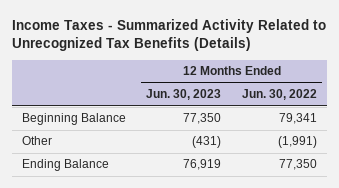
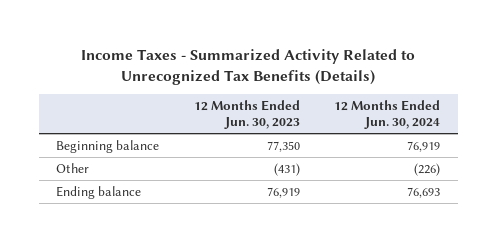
- | 12 Months Ended Jun. 30, 2023 | 12 Months Ended Jun. 30, 2022
+ | 12 Months Ended Jun. 30, 2023 | 12 Months Ended Jun. 30, 2024
- Beginning Balance | 77,350 | 79,341
+ Beginning balance | 77,350 | 76,919
- Ending Balance | 76,919 | 77,350
+ Ending balance | 76,919 | 76,693

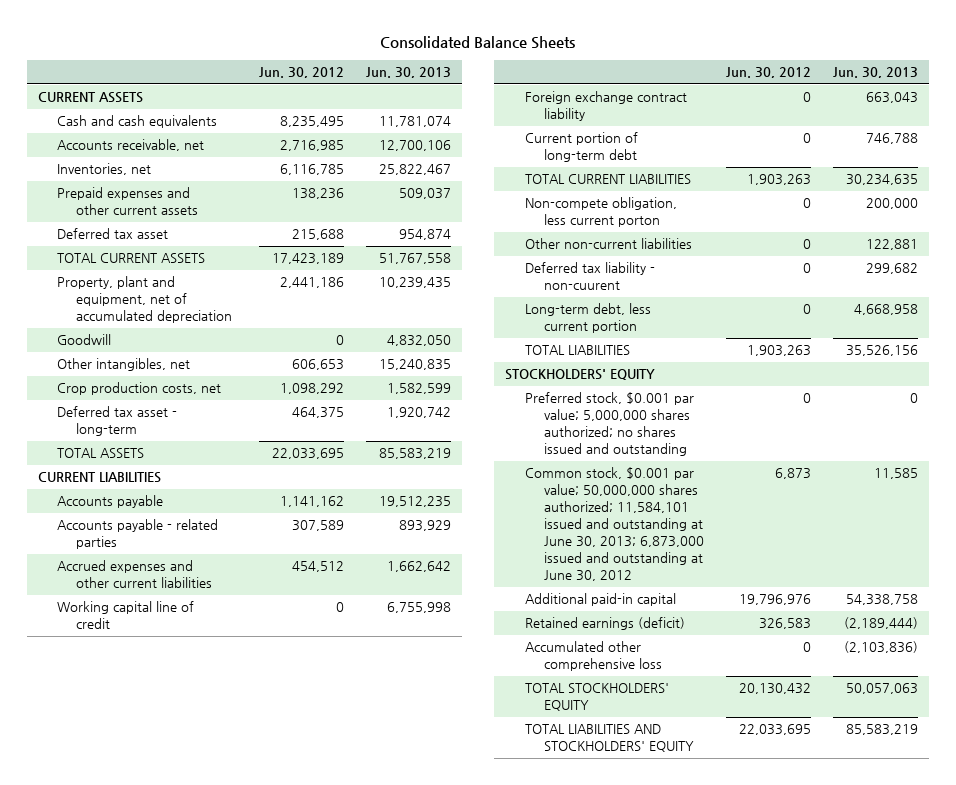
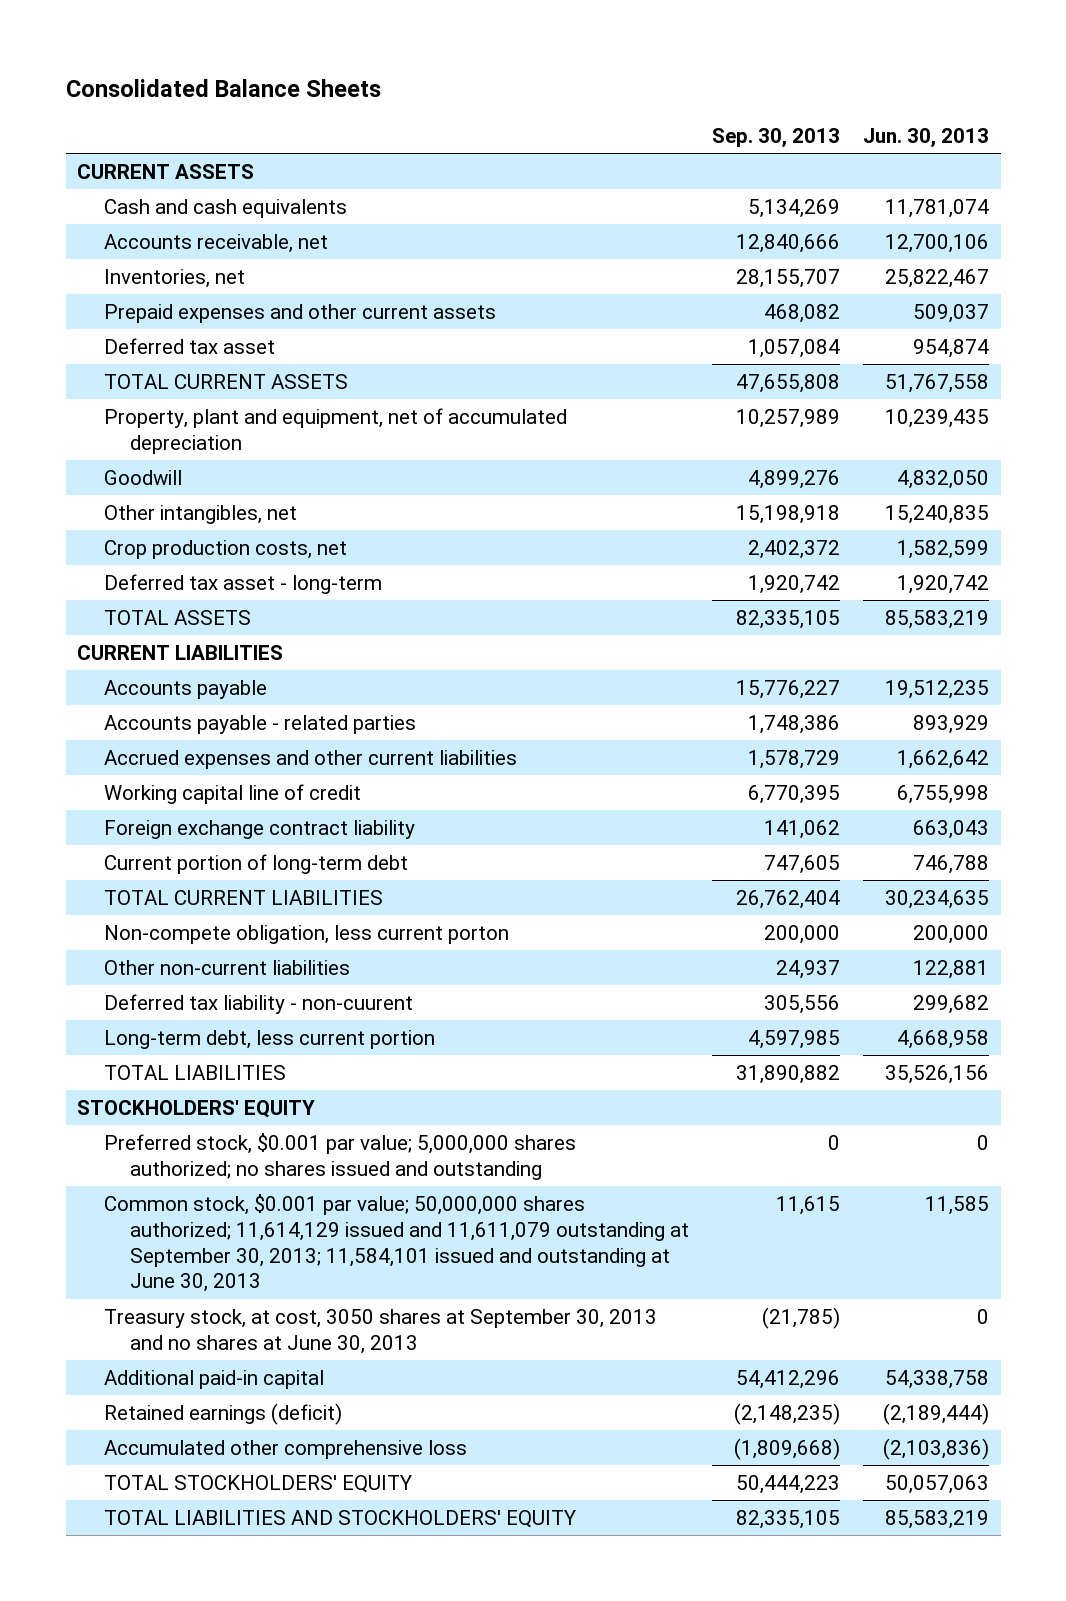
- | Jun. 30, 2012 | Jun. 30, 2013
+ | Sep. 30, 2013 | Jun. 30, 2013
- Common stock, $0.001 par value; 50,000,000 shares authorized; 11,584,101 issued and outstanding at June 30, 2013; 6,873,000 issued and outstanding at June 30, 2012 | 6,873 | 11,585
+ Common stock, $0.001 par value; 50,000,000 shares authorized; 11,614,129 issued and 11,611,079 outstanding at September 30, 2013; 11,584,101 issued and outstanding at June 30, 2013 | 11,615 | 11,585
+ Treasury stock, at cost, 3050 shares at September 30, 2013 and no shares at June 30, 2013 | (21,785) | 0

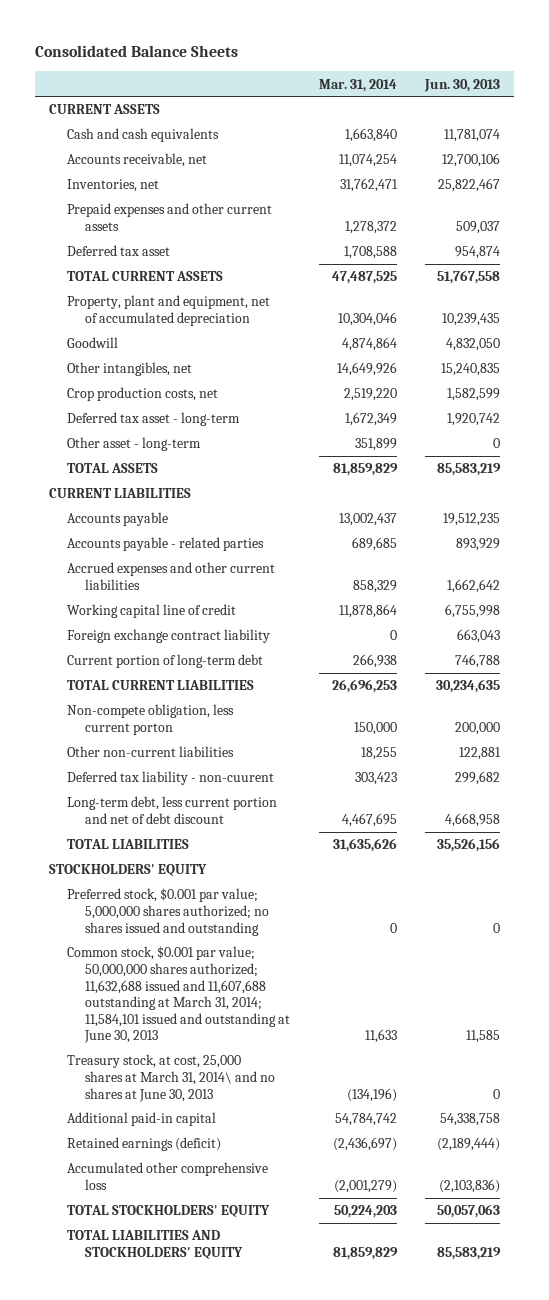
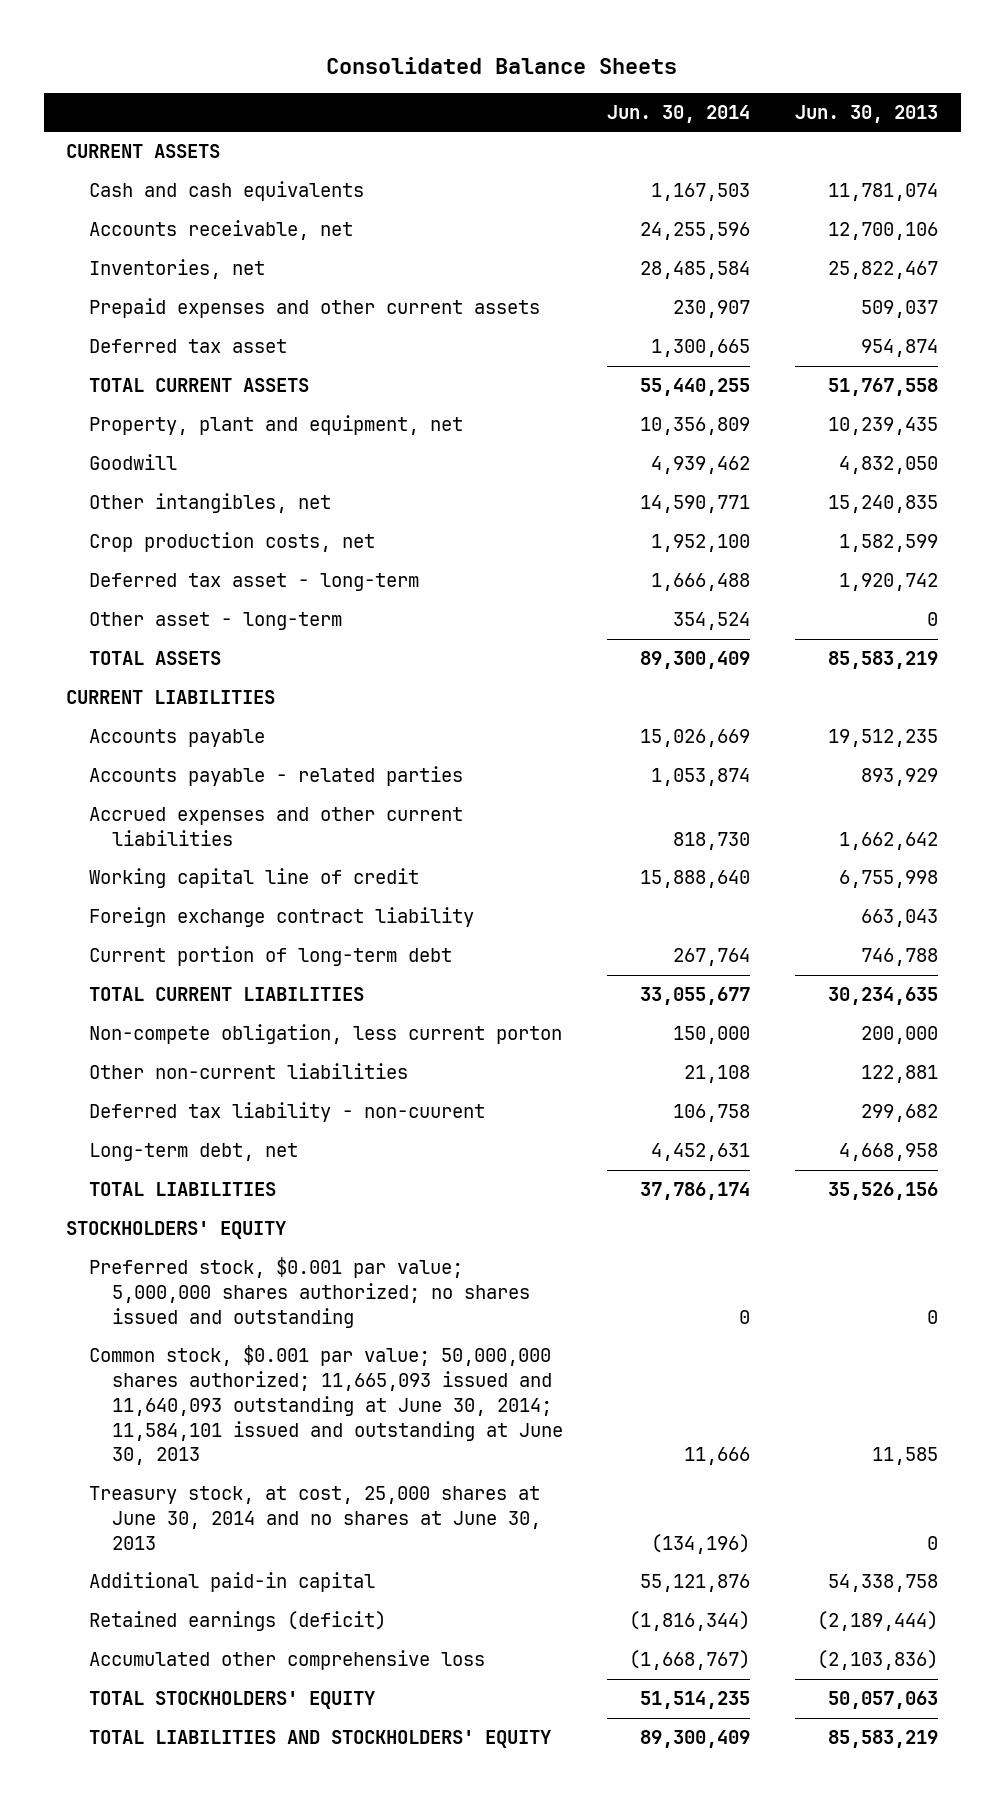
- | Mar. 31, 2014 | Jun. 30, 2013
+ | Jun. 30, 2014 | Jun. 30, 2013
- Property, plant and equipment, net of accumulated depreciation | 10,304,046 | 10,239,435
+ Property, plant and equipment, net | 10,356,809 | 10,239,435
- Long-term debt, less current portion and net of debt discount | 4,467,695 | 4,668,958
+ Long-term debt, net | 4,452,631 | 4,668,958
- Common stock, $0.001 par value; 50,000,000 shares authorized; 11,632,688 issued and 11,607,688 outstanding at March 31, 2014; 11,584,101 issued and outstanding at June 30, 2013 | 11,633 | 11,585
- Treasury stock, at cost, 25,000 shares at March 31, 2014\ and no shares at June 30, 2013 | (134,196) | 0
+ Common stock, $0.001 par value; 50,000,000 shares authorized; 11,665,093 issued and 11,640,093 outstanding at June 30, 2014; 11,584,101 issued and outstanding at June 30, 2013 | 11,666 | 11,585
+ Treasury stock, at cost, 25,000 shares at June 30, 2014 and no shares at June 30, 2013 | (134,196) | 0

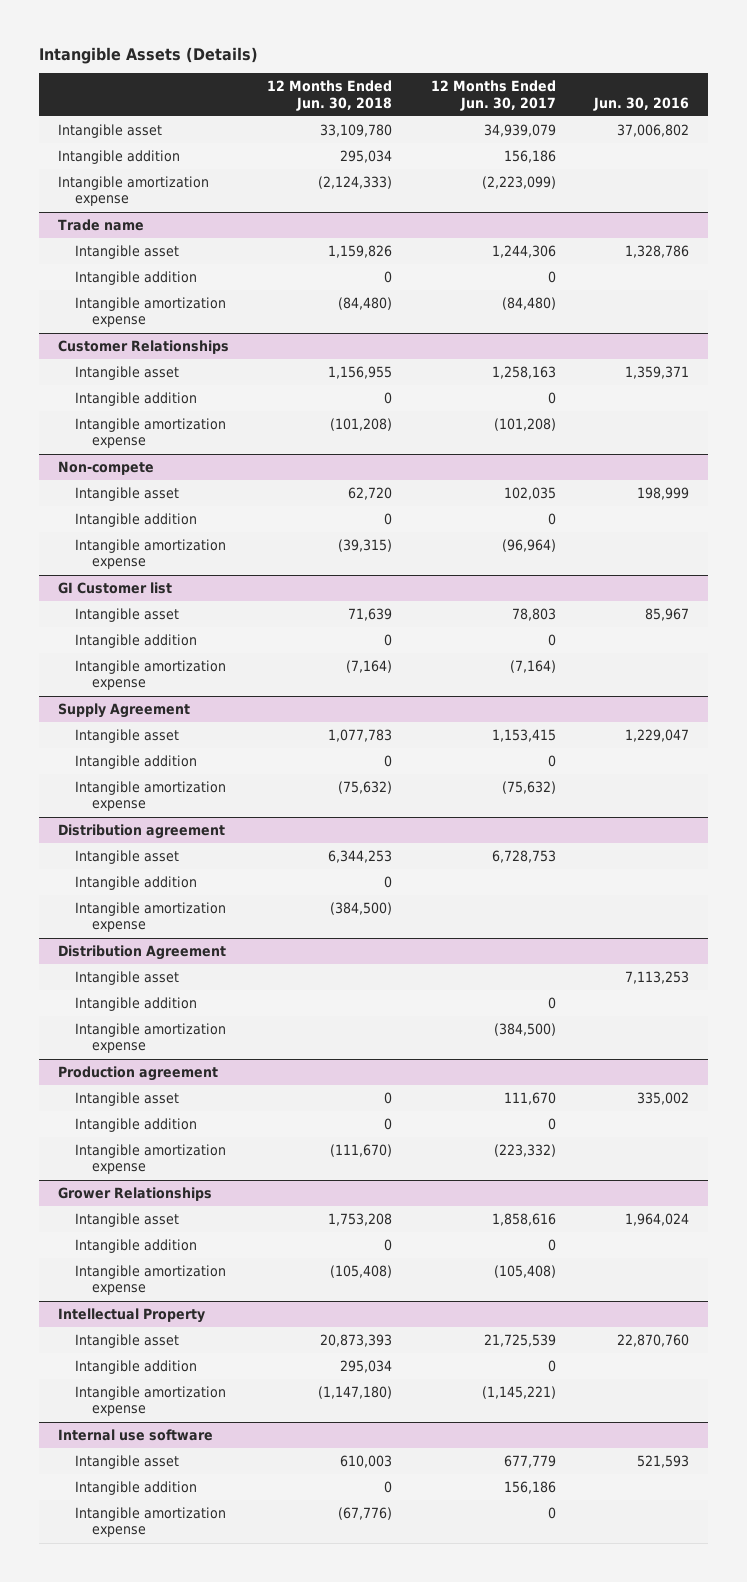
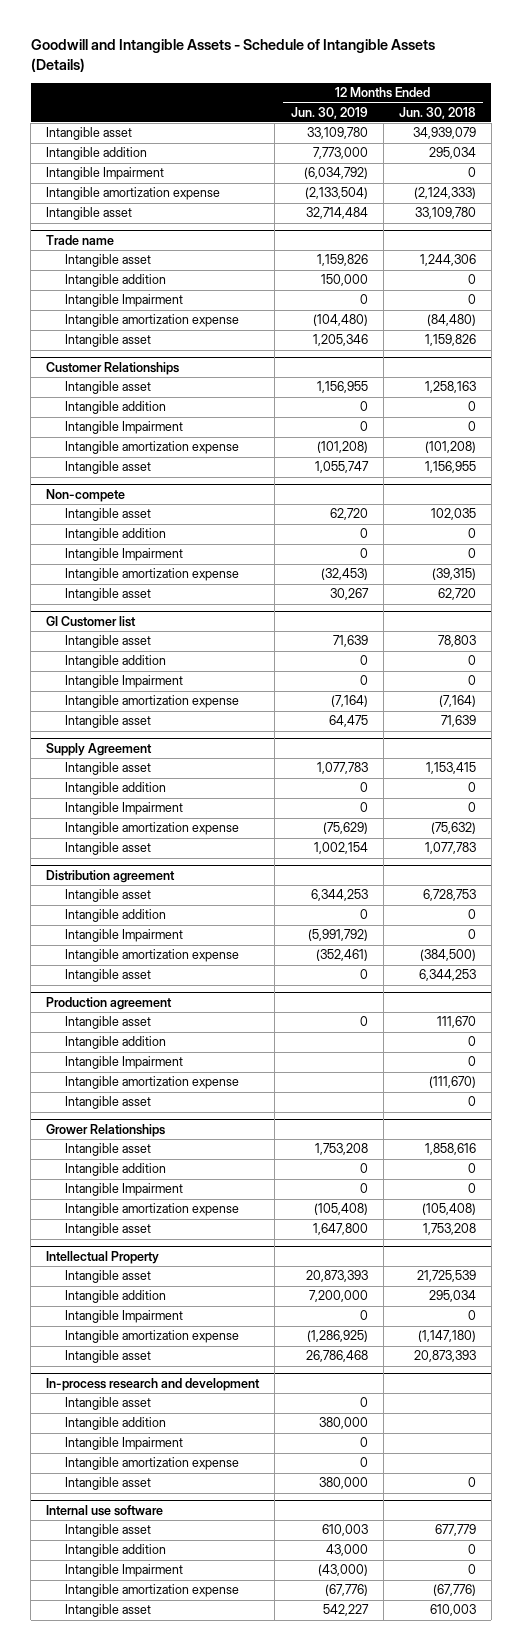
- Intangible Assets (Details)
+ Goodwill and Intangible Assets - Schedule of Intangible Assets (Details)
- | 12 Months Ended Jun. 30, 2018 | 12 Months Ended Jun. 30, 2017 | Jun. 30, 2016
+ | 12 Months Ended Jun. 30, 2019 | 12 Months Ended Jun. 30, 2018
+ Intangible asset | 33,109,780 | 34,939,079
+ Intangible Impairment | (6,034,792) | 0
moved down: Intangible asset | 32,714,484 | 33,109,780
@ Trade name
+ Intangible asset | 1,159,826 | 1,244,306
+ Intangible Impairment | 0 | 0
moved down: Intangible asset | 1,205,346 | 1,159,826
@ Customer Relationships
+ Intangible asset | 1,156,955 | 1,258,163
+ Intangible Impairment | 0 | 0
moved down: Intangible asset | 1,055,747 | 1,156,955
@ Non-compete
+ Intangible asset | 62,720 | 102,035
+ Intangible Impairment | 0 | 0
moved down: Intangible asset | 30,267 | 62,720
@ GI Customer list
+ Intangible asset | 71,639 | 78,803
+ Intangible Impairment | 0 | 0
moved down: Intangible asset | 64,475 | 71,639
@ Supply Agreement
+ Intangible asset | 1,077,783 | 1,153,415
+ Intangible Impairment | 0 | 0
moved down: Intangible asset | 1,002,154 | 1,077,783
@ Distribution agreement
+ Intangible asset | 6,344,253 | 6,728,753
+ Intangible Impairment | (5,991,792) | 0
- Distribution Agreement
- Intangible asset | | | 7,113,253
- Intangible addition | | 0 |
- Intangible amortization expense | | (384,500) |
@ Distribution agreement
moved down: Intangible asset | 0 | 6,344,253
@ Production agreement
+ Intangible asset | 0 | 111,670
+ Intangible Impairment | | 0
moved down: Intangible asset | | 0
@ Grower Relationships
+ Intangible asset | 1,753,208 | 1,858,616
+ Intangible Impairment | 0 | 0
moved down: Intangible asset | 1,647,800 | 1,753,208
@ Intellectual Property
+ Intangible asset | 20,873,393 | 21,725,539
+ Intangible Impairment | 0 | 0
moved down: Intangible asset | 26,786,468 | 20,873,393
+ In-process research and development
+ Intangible asset | 0 |
+ Intangible addition | 380,000 |
+ Intangible Impairment | 0 |
+ Intangible amortization expense | 0 |
+ Intangible asset | 380,000 | 0
@ Internal use software
+ Intangible asset | 610,003 | 677,779
+ Intangible Impairment | (43,000) | 0
moved down: Intangible asset | 542,227 | 610,003

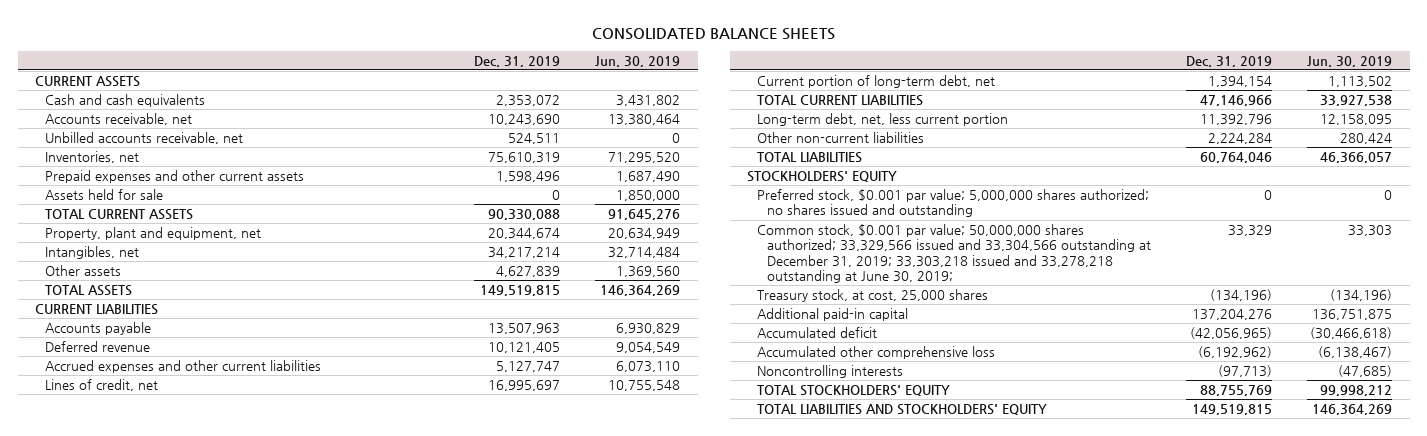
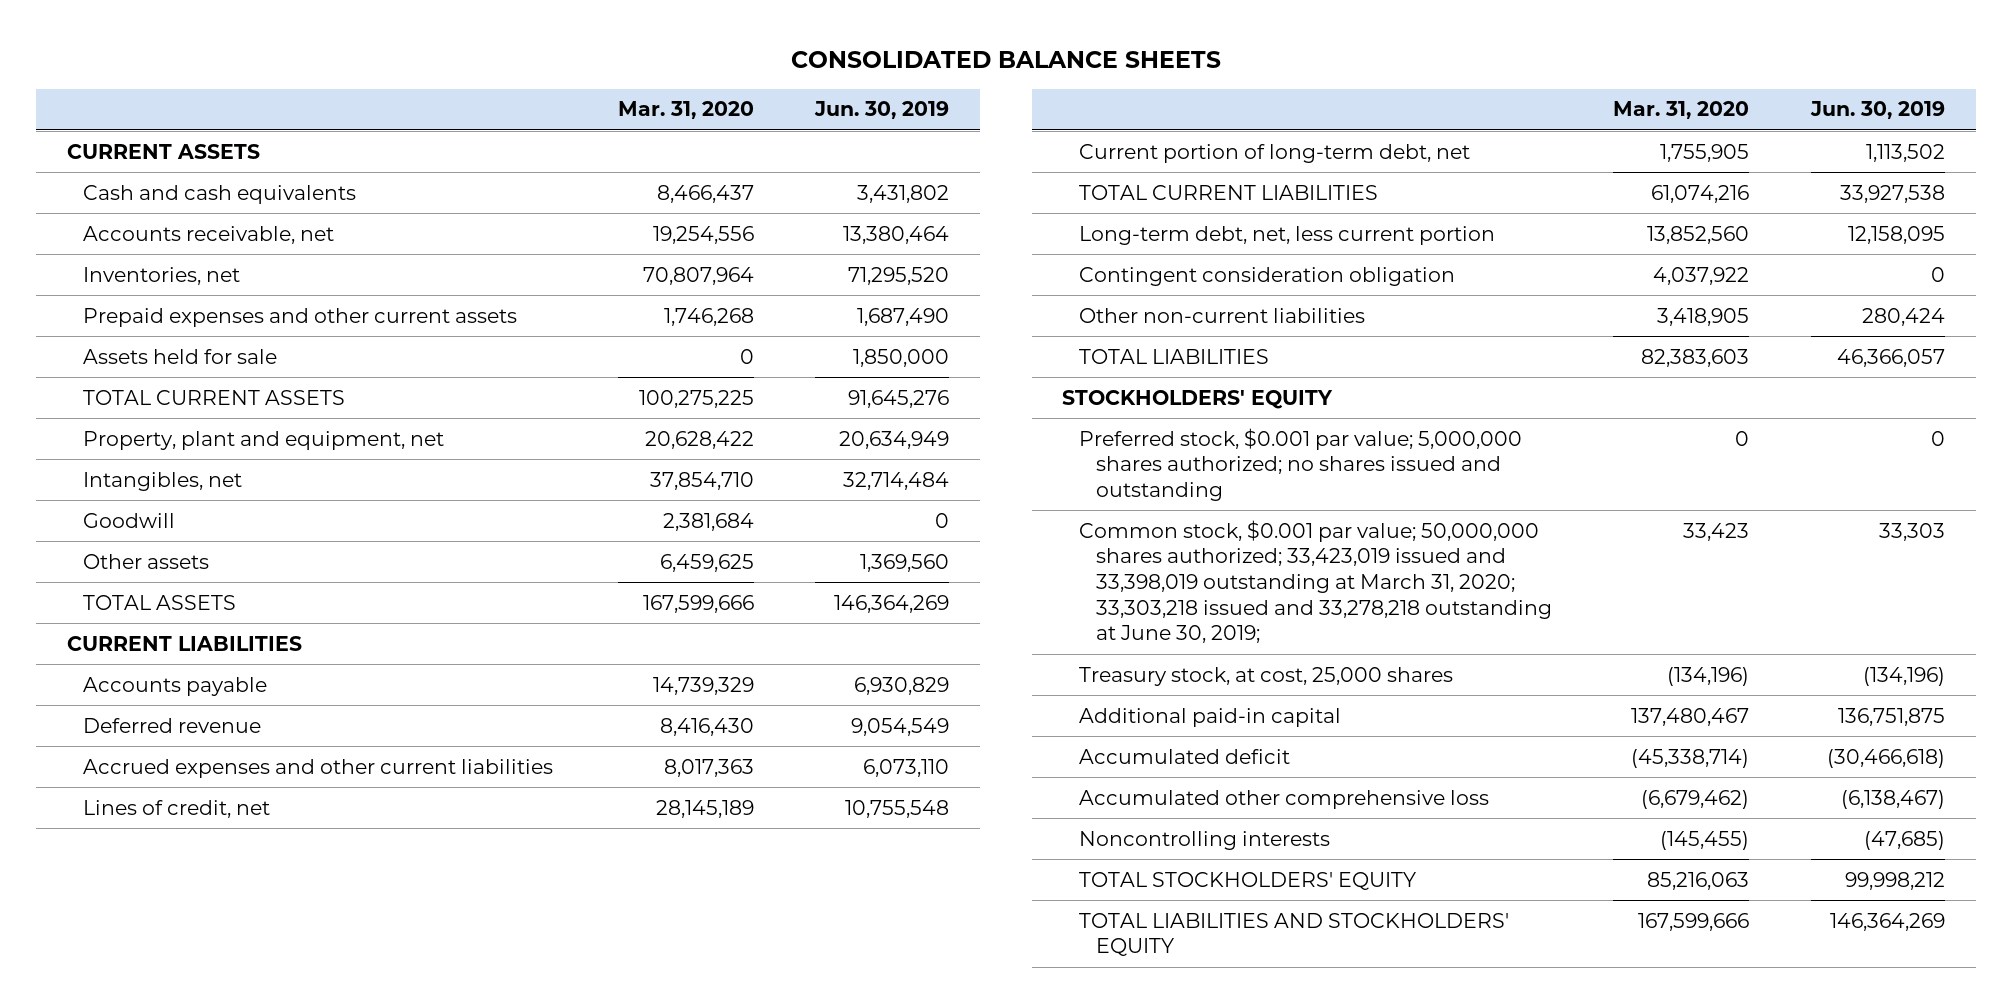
- | Dec. 31, 2019 | Jun. 30, 2019
+ | Mar. 31, 2020 | Jun. 30, 2019
- Unbilled accounts receivable, net | 524,511 | 0
+ Goodwill | 2,381,684 | 0
+ Contingent consideration obligation | 4,037,922 | 0
- Common stock, $0.001 par value; 50,000,000 shares authorized; 33,329,566 issued and 33,304,566 outstanding at December 31, 2019; 33,303,218 issued and 33,278,218 outstanding at June 30, 2019; | 33,329 | 33,303
+ Common stock, $0.001 par value; 50,000,000 shares authorized; 33,423,019 issued and 33,398,019 outstanding at March 31, 2020; 33,303,218 issued and 33,278,218 outstanding at June 30, 2019; | 33,423 | 33,303

